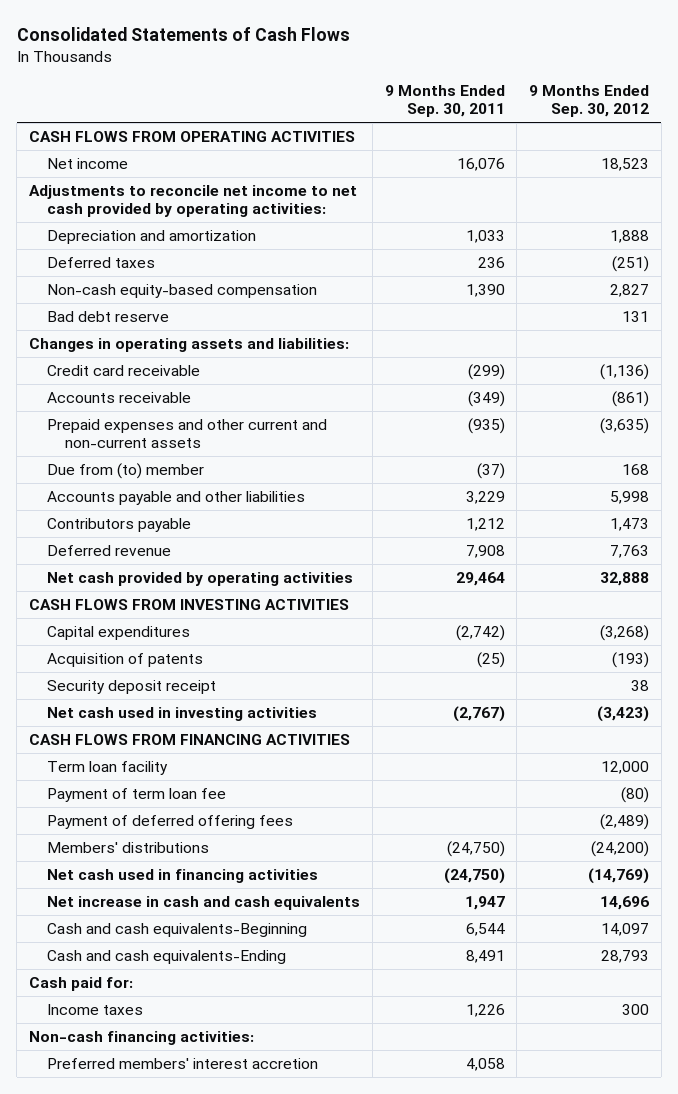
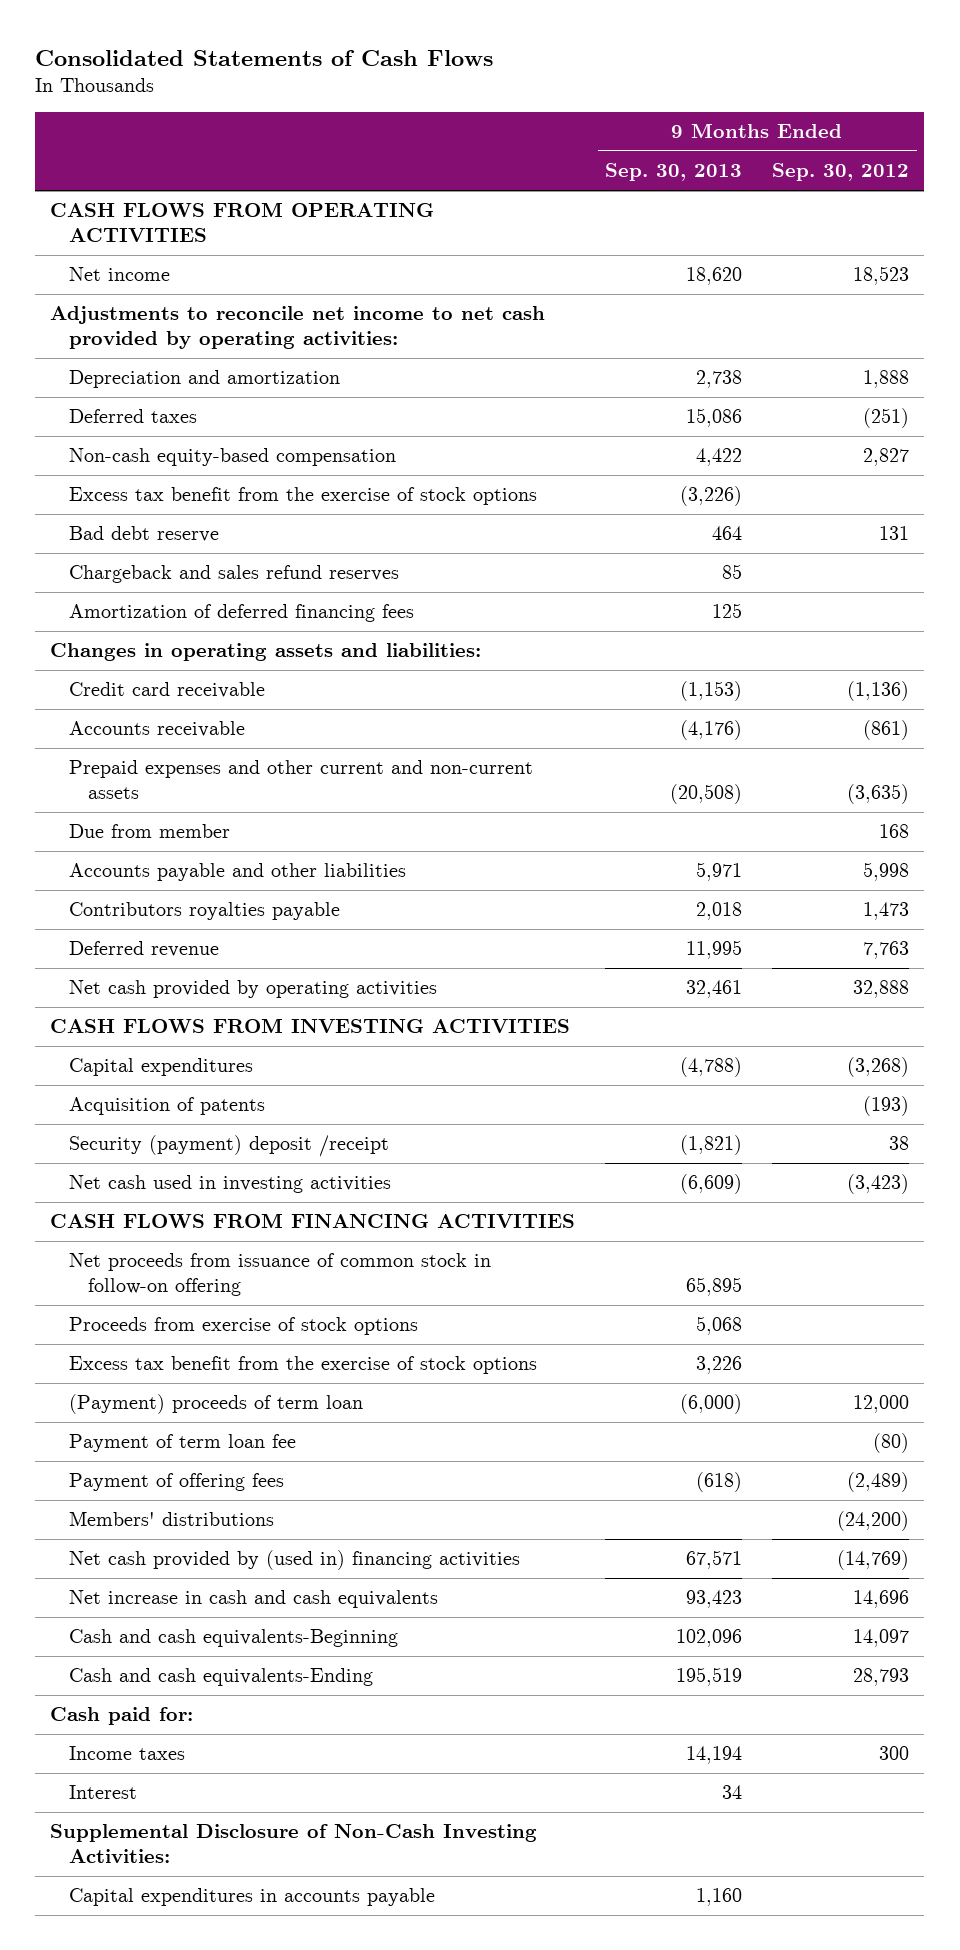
- | 9 Months Ended Sep. 30, 2011 | 9 Months Ended Sep. 30, 2012
+ | 9 Months Ended Sep. 30, 2013 | 9 Months Ended Sep. 30, 2012
+ Excess tax benefit from the exercise of stock options | (3,226) |
+ Chargeback and sales refund reserves | 85 |
+ Amortization of deferred financing fees | 125 |
- Due from (to) member | (37) | 168
+ Due from member | | 168
- Contributors payable | 1,212 | 1,473
+ Contributors royalties payable | 2,018 | 1,473
- Security deposit receipt | | 38
+ Security (payment) deposit /receipt | (1,821) | 38
- Term loan facility | | 12,000
+ Net proceeds from issuance of common stock in follow-on offering | 65,895 |
+ Proceeds from exercise of stock options | 5,068 |
+ Excess tax benefit from the exercise of stock options | 3,226 |
+ (Payment) proceeds of term loan | (6,000) | 12,000
- Payment of deferred offering fees | | (2,489)
+ Payment of offering fees | (618) | (2,489)
- Net cash used in financing activities | (24,750) | (14,769)
+ Net cash provided by (used in) financing activities | 67,571 | (14,769)
- Non-cash financing activities:
- Preferred members' interest accretion | 4,058 |
+ Interest | 34 |
+ Supplemental Disclosure of Non-Cash Investing Activities:
+ Capital expenditures in accounts payable | 1,160 |

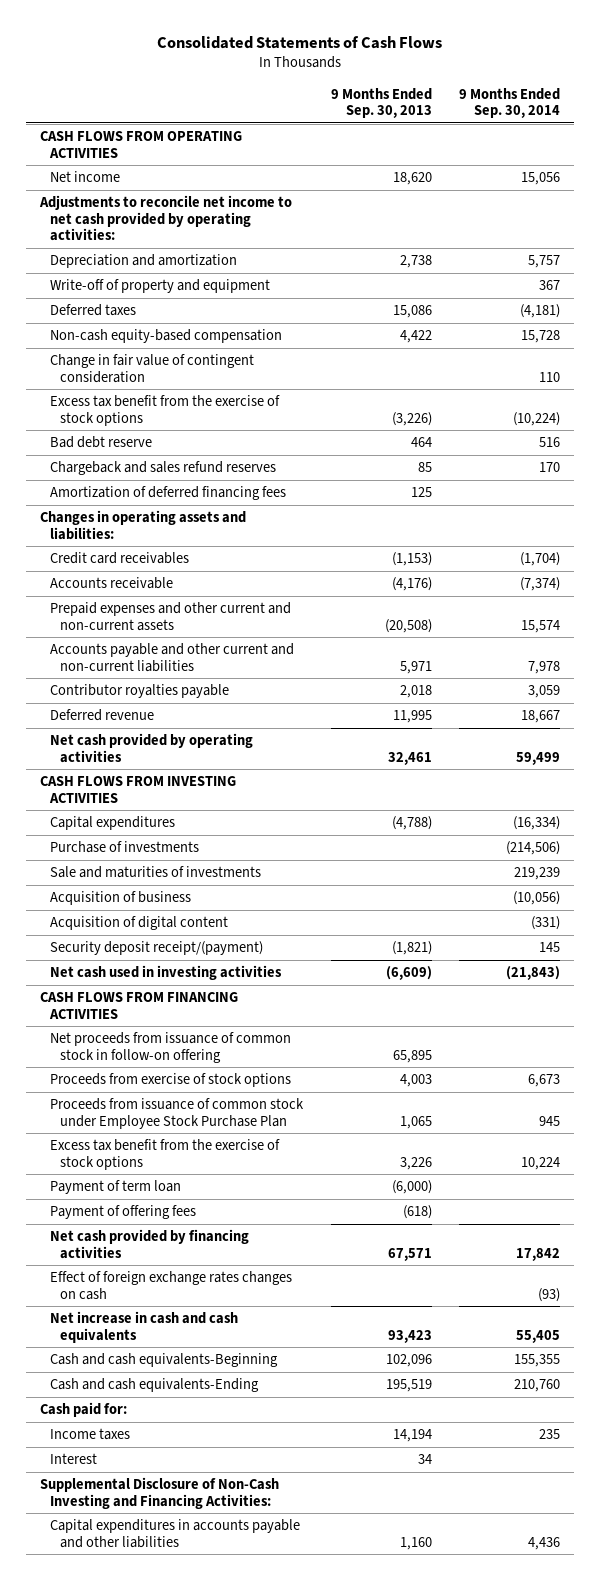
- | 9 Months Ended Sep. 30, 2013 | 9 Months Ended Sep. 30, 2012
+ | 9 Months Ended Sep. 30, 2013 | 9 Months Ended Sep. 30, 2014
+ Write-off of property and equipment | | 367
+ Change in fair value of contingent consideration | | 110
- Credit card receivable | (1,153) | (1,136)
+ Credit card receivables | (1,153) | (1,704)
- Due from member | | 168
- Accounts payable and other liabilities | 5,971 | 5,998
- Contributors royalties payable | 2,018 | 1,473
+ Accounts payable and other current and non-current liabilities | 5,971 | 7,978
+ Contributor royalties payable | 2,018 | 3,059
- Acquisition of patents | | (193)
- Security (payment) deposit /receipt | (1,821) | 38
+ Purchase of investments | | (214,506)
+ Sale and maturities of investments | | 219,239
+ Acquisition of business | | (10,056)
+ Acquisition of digital content | | (331)
+ Security deposit receipt/(payment) | (1,821) | 145
- Proceeds from exercise of stock options | 5,068 |
+ Proceeds from exercise of stock options | 4,003 | 6,673
+ Proceeds from issuance of common stock under Employee Stock Purchase Plan | 1,065 | 945
- (Payment) proceeds of term loan | (6,000) | 12,000
- Payment of term loan fee | | (80)
+ Payment of term loan | (6,000) |
- Members' distributions | | (24,200)
- Net cash provided by (used in) financing activities | 67,571 | (14,769)
+ Net cash provided by financing activities | 67,571 | 17,842
+ Effect of foreign exchange rates changes on cash | | (93)
- Supplemental Disclosure of Non-Cash Investing Activities:
- Capital expenditures in accounts payable | 1,160 |
+ Supplemental Disclosure of Non-Cash Investing and Financing Activities:
+ Capital expenditures in accounts payable and other liabilities | 1,160 | 4,436

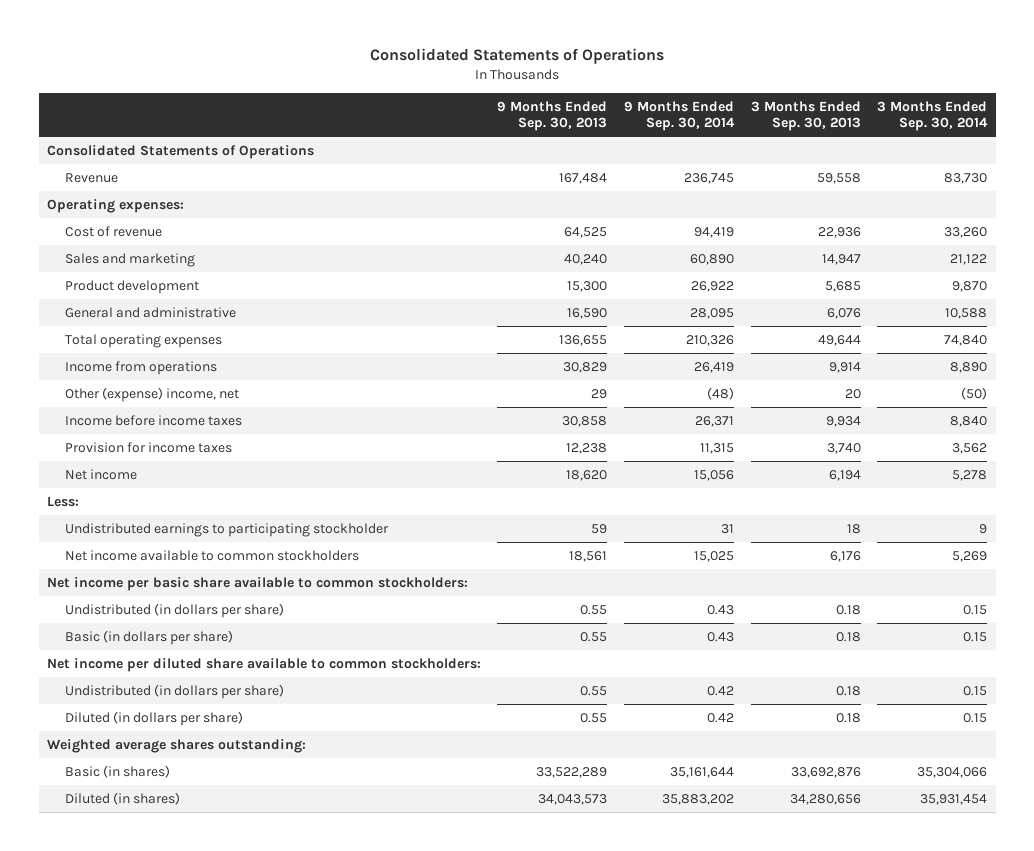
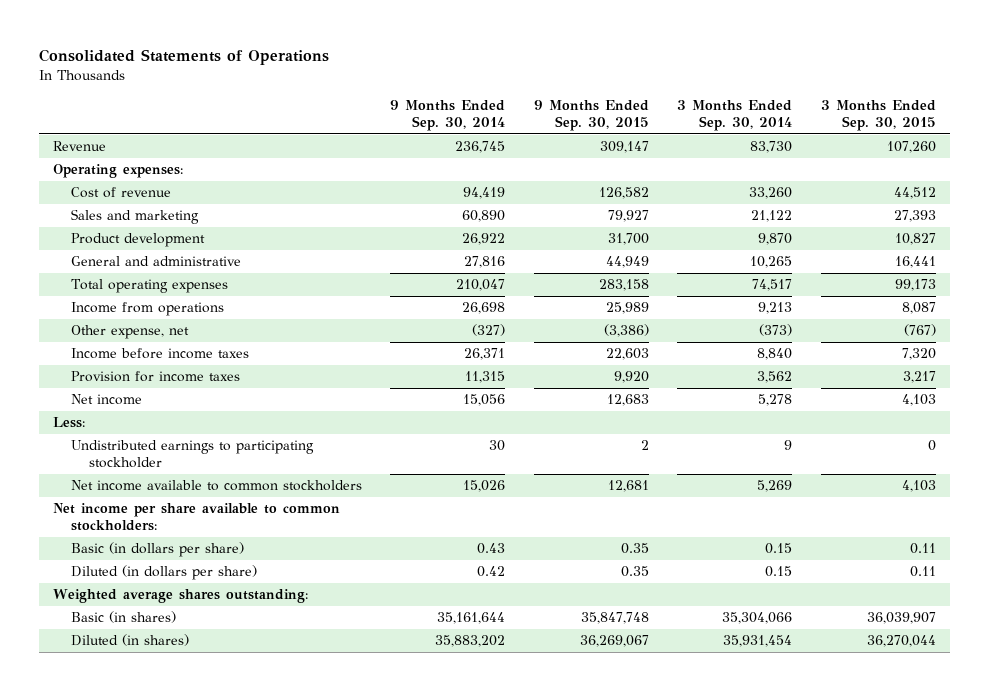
- | 9 Months Ended Sep. 30, 2013 | 9 Months Ended Sep. 30, 2014 | 3 Months Ended Sep. 30, 2013 | 3 Months Ended Sep. 30, 2014
+ | 9 Months Ended Sep. 30, 2014 | 9 Months Ended Sep. 30, 2015 | 3 Months Ended Sep. 30, 2014 | 3 Months Ended Sep. 30, 2015
- Consolidated Statements of Operations
- General and administrative | 16,590 | 28,095 | 6,076 | 10,588
- Total operating expenses | 136,655 | 210,326 | 49,644 | 74,840
- Income from operations | 30,829 | 26,419 | 9,914 | 8,890
- Other (expense) income, net | 29 | (48) | 20 | (50)
+ General and administrative | 27,816 | 44,949 | 10,265 | 16,441
+ Total operating expenses | 210,047 | 283,158 | 74,517 | 99,173
+ Income from operations | 26,698 | 25,989 | 9,213 | 8,087
+ Other expense, net | (327) | (3,386) | (373) | (767)
- Undistributed earnings to participating stockholder | 59 | 31 | 18 | 9
- Net income available to common stockholders | 18,561 | 15,025 | 6,176 | 5,269
- Net income per basic share available to common stockholders:
- Undistributed (in dollars per share) | 0.55 | 0.43 | 0.18 | 0.15
+ Undistributed earnings to participating stockholder | 30 | 2 | 9 | 0
+ Net income available to common stockholders | 15,026 | 12,681 | 5,269 | 4,103
+ Net income per share available to common stockholders:
- Net income per diluted share available to common stockholders:
- Undistributed (in dollars per share) | 0.55 | 0.42 | 0.18 | 0.15

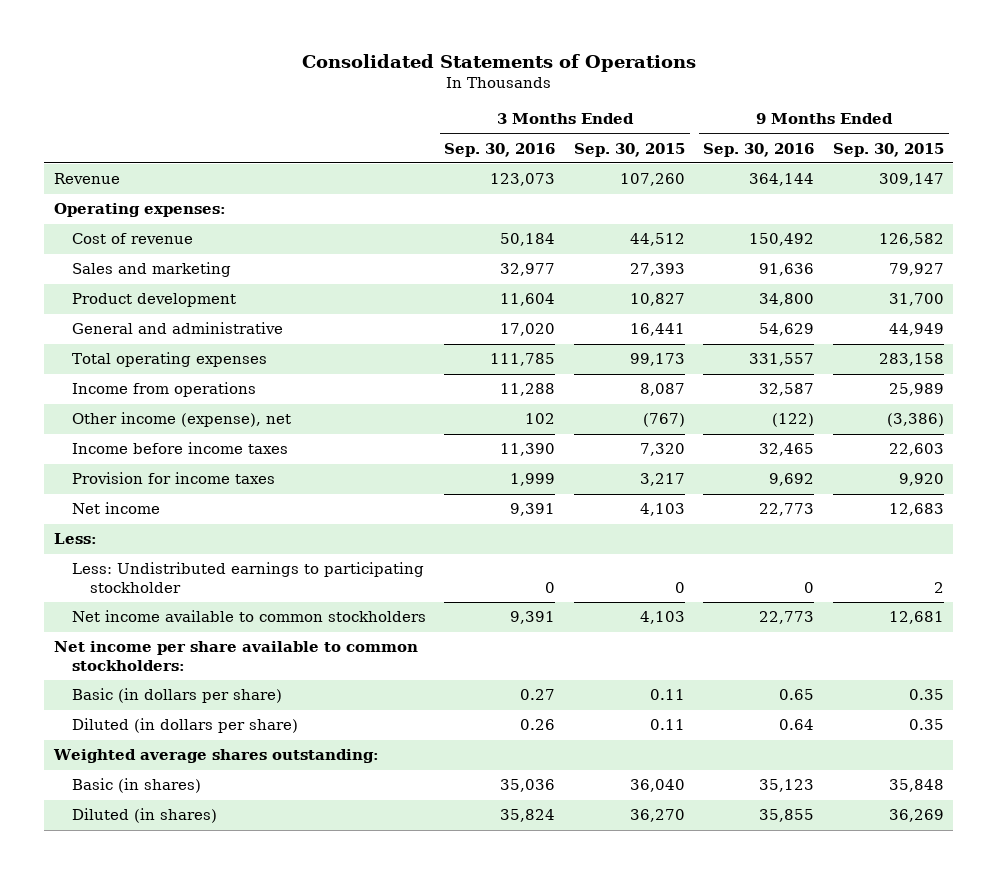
- | 9 Months Ended Sep. 30, 2014 | 9 Months Ended Sep. 30, 2015 | 3 Months Ended Sep. 30, 2014 | 3 Months Ended Sep. 30, 2015
+ | 3 Months Ended Sep. 30, 2016 | 3 Months Ended Sep. 30, 2015 | 9 Months Ended Sep. 30, 2016 | 9 Months Ended Sep. 30, 2015
- Other expense, net | (327) | (3,386) | (373) | (767)
+ Other income (expense), net | 102 | (767) | (122) | (3,386)
- Undistributed earnings to participating stockholder | 30 | 2 | 9 | 0
+ Less: Undistributed earnings to participating stockholder | 0 | 0 | 0 | 2
- Basic (in shares) | 35,161,644 | 35,847,748 | 35,304,066 | 36,039,907
- Diluted (in shares) | 35,883,202 | 36,269,067 | 35,931,454 | 36,270,044
+ Basic (in shares) | 35,036 | 36,040 | 35,123 | 35,848
+ Diluted (in shares) | 35,824 | 36,270 | 35,855 | 36,269

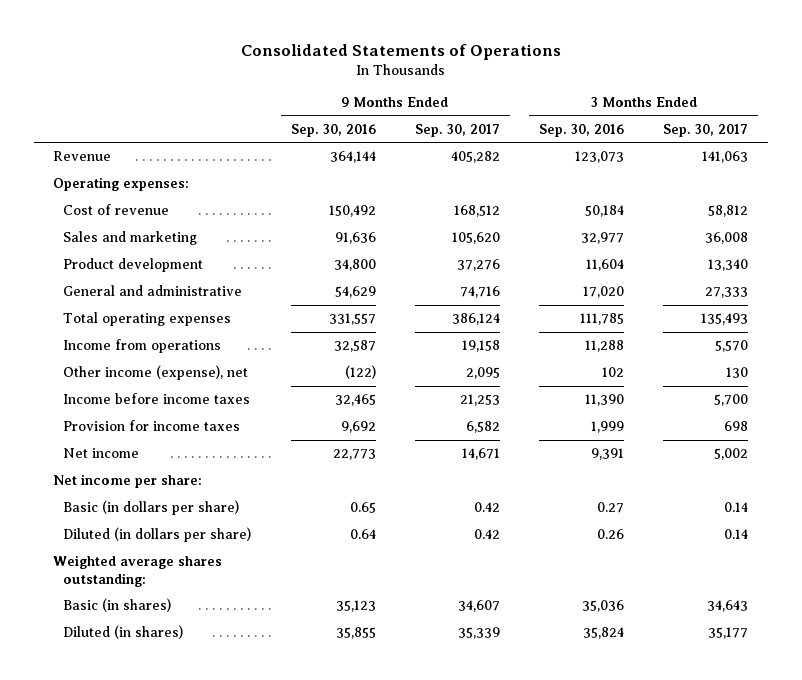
- | 3 Months Ended Sep. 30, 2016 | 3 Months Ended Sep. 30, 2015 | 9 Months Ended Sep. 30, 2016 | 9 Months Ended Sep. 30, 2015
+ | 9 Months Ended Sep. 30, 2016 | 9 Months Ended Sep. 30, 2017 | 3 Months Ended Sep. 30, 2016 | 3 Months Ended Sep. 30, 2017
- Less:
- Less: Undistributed earnings to participating stockholder | 0 | 0 | 0 | 2
- Net income available to common stockholders | 9,391 | 4,103 | 22,773 | 12,681
- Net income per share available to common stockholders:
+ Net income per share:

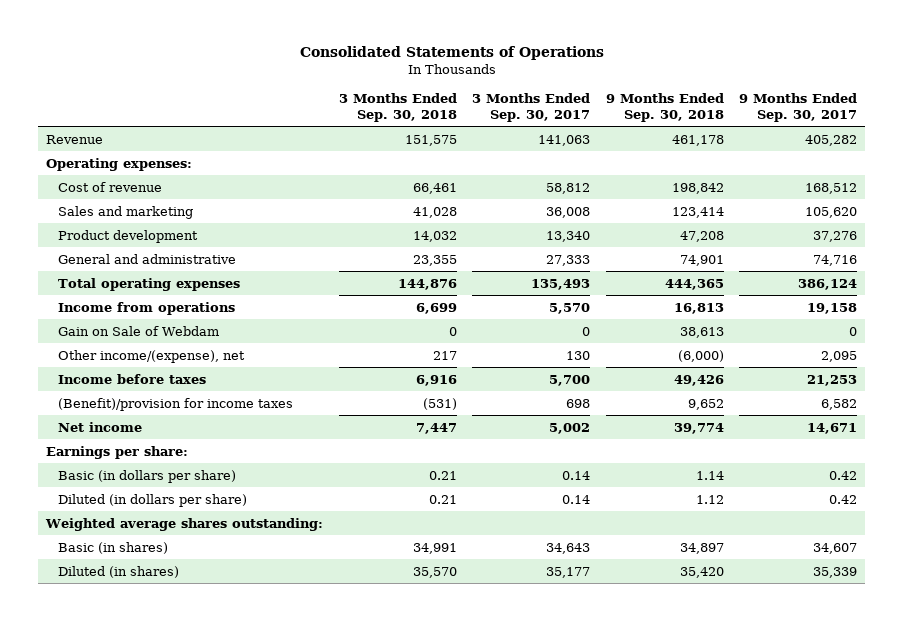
- | 9 Months Ended Sep. 30, 2016 | 9 Months Ended Sep. 30, 2017 | 3 Months Ended Sep. 30, 2016 | 3 Months Ended Sep. 30, 2017
+ | 3 Months Ended Sep. 30, 2018 | 3 Months Ended Sep. 30, 2017 | 9 Months Ended Sep. 30, 2018 | 9 Months Ended Sep. 30, 2017
- Other income (expense), net | (122) | 2,095 | 102 | 130
- Income before income taxes | 32,465 | 21,253 | 11,390 | 5,700
- Provision for income taxes | 9,692 | 6,582 | 1,999 | 698
+ Gain on Sale of Webdam | 0 | 0 | 38,613 | 0
+ Other income/(expense), net | 217 | 130 | (6,000) | 2,095
+ Income before taxes | 6,916 | 5,700 | 49,426 | 21,253
+ (Benefit)/provision for income taxes | (531) | 698 | 9,652 | 6,582
- Net income per share:
+ Earnings per share:

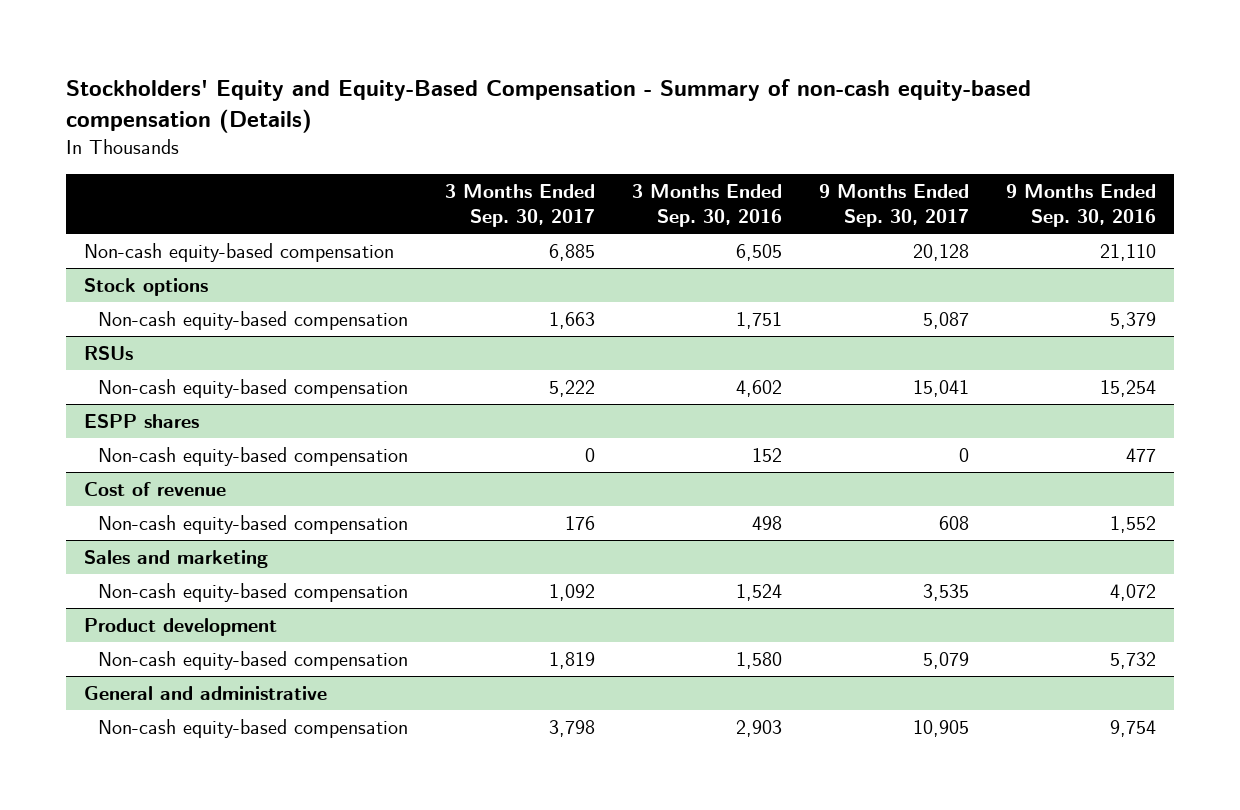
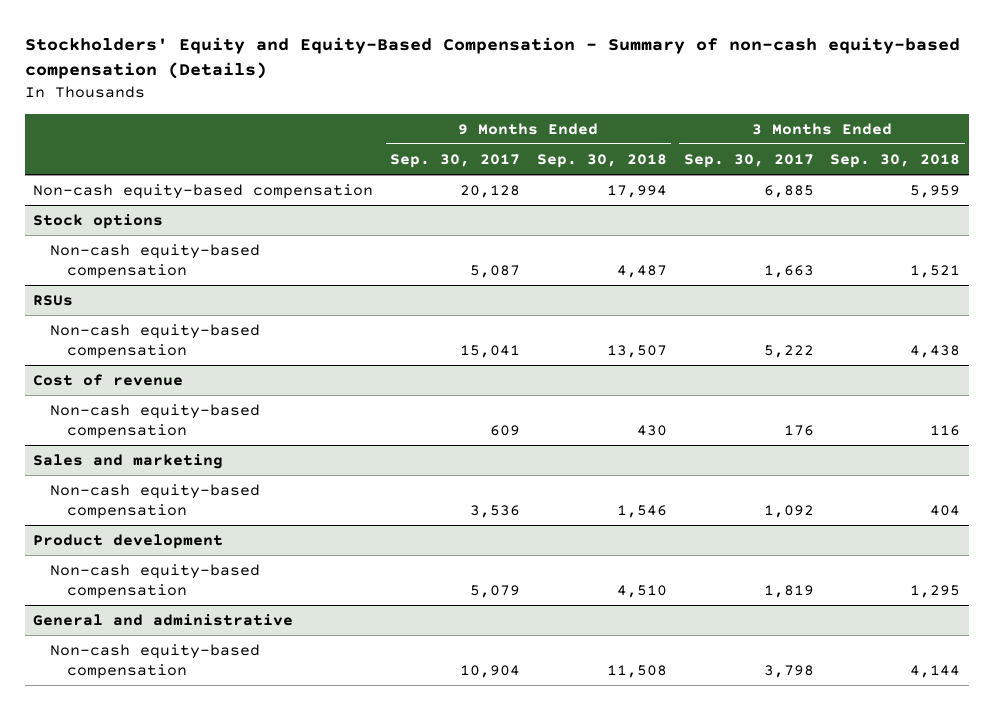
- | 3 Months Ended Sep. 30, 2017 | 3 Months Ended Sep. 30, 2016 | 9 Months Ended Sep. 30, 2017 | 9 Months Ended Sep. 30, 2016
+ | 9 Months Ended Sep. 30, 2017 | 9 Months Ended Sep. 30, 2018 | 3 Months Ended Sep. 30, 2017 | 3 Months Ended Sep. 30, 2018
- ESPP shares
- Non-cash equity-based compensation | 0 | 152 | 0 | 477
@ Cost of revenue
- Non-cash equity-based compensation | 176 | 498 | 608 | 1,552
+ Non-cash equity-based compensation | 609 | 430 | 176 | 116
@ Sales and marketing
- Non-cash equity-based compensation | 1,092 | 1,524 | 3,535 | 4,072
+ Non-cash equity-based compensation | 3,536 | 1,546 | 1,092 | 404
@ General and administrative
- Non-cash equity-based compensation | 3,798 | 2,903 | 10,905 | 9,754
+ Non-cash equity-based compensation | 10,904 | 11,508 | 3,798 | 4,144

